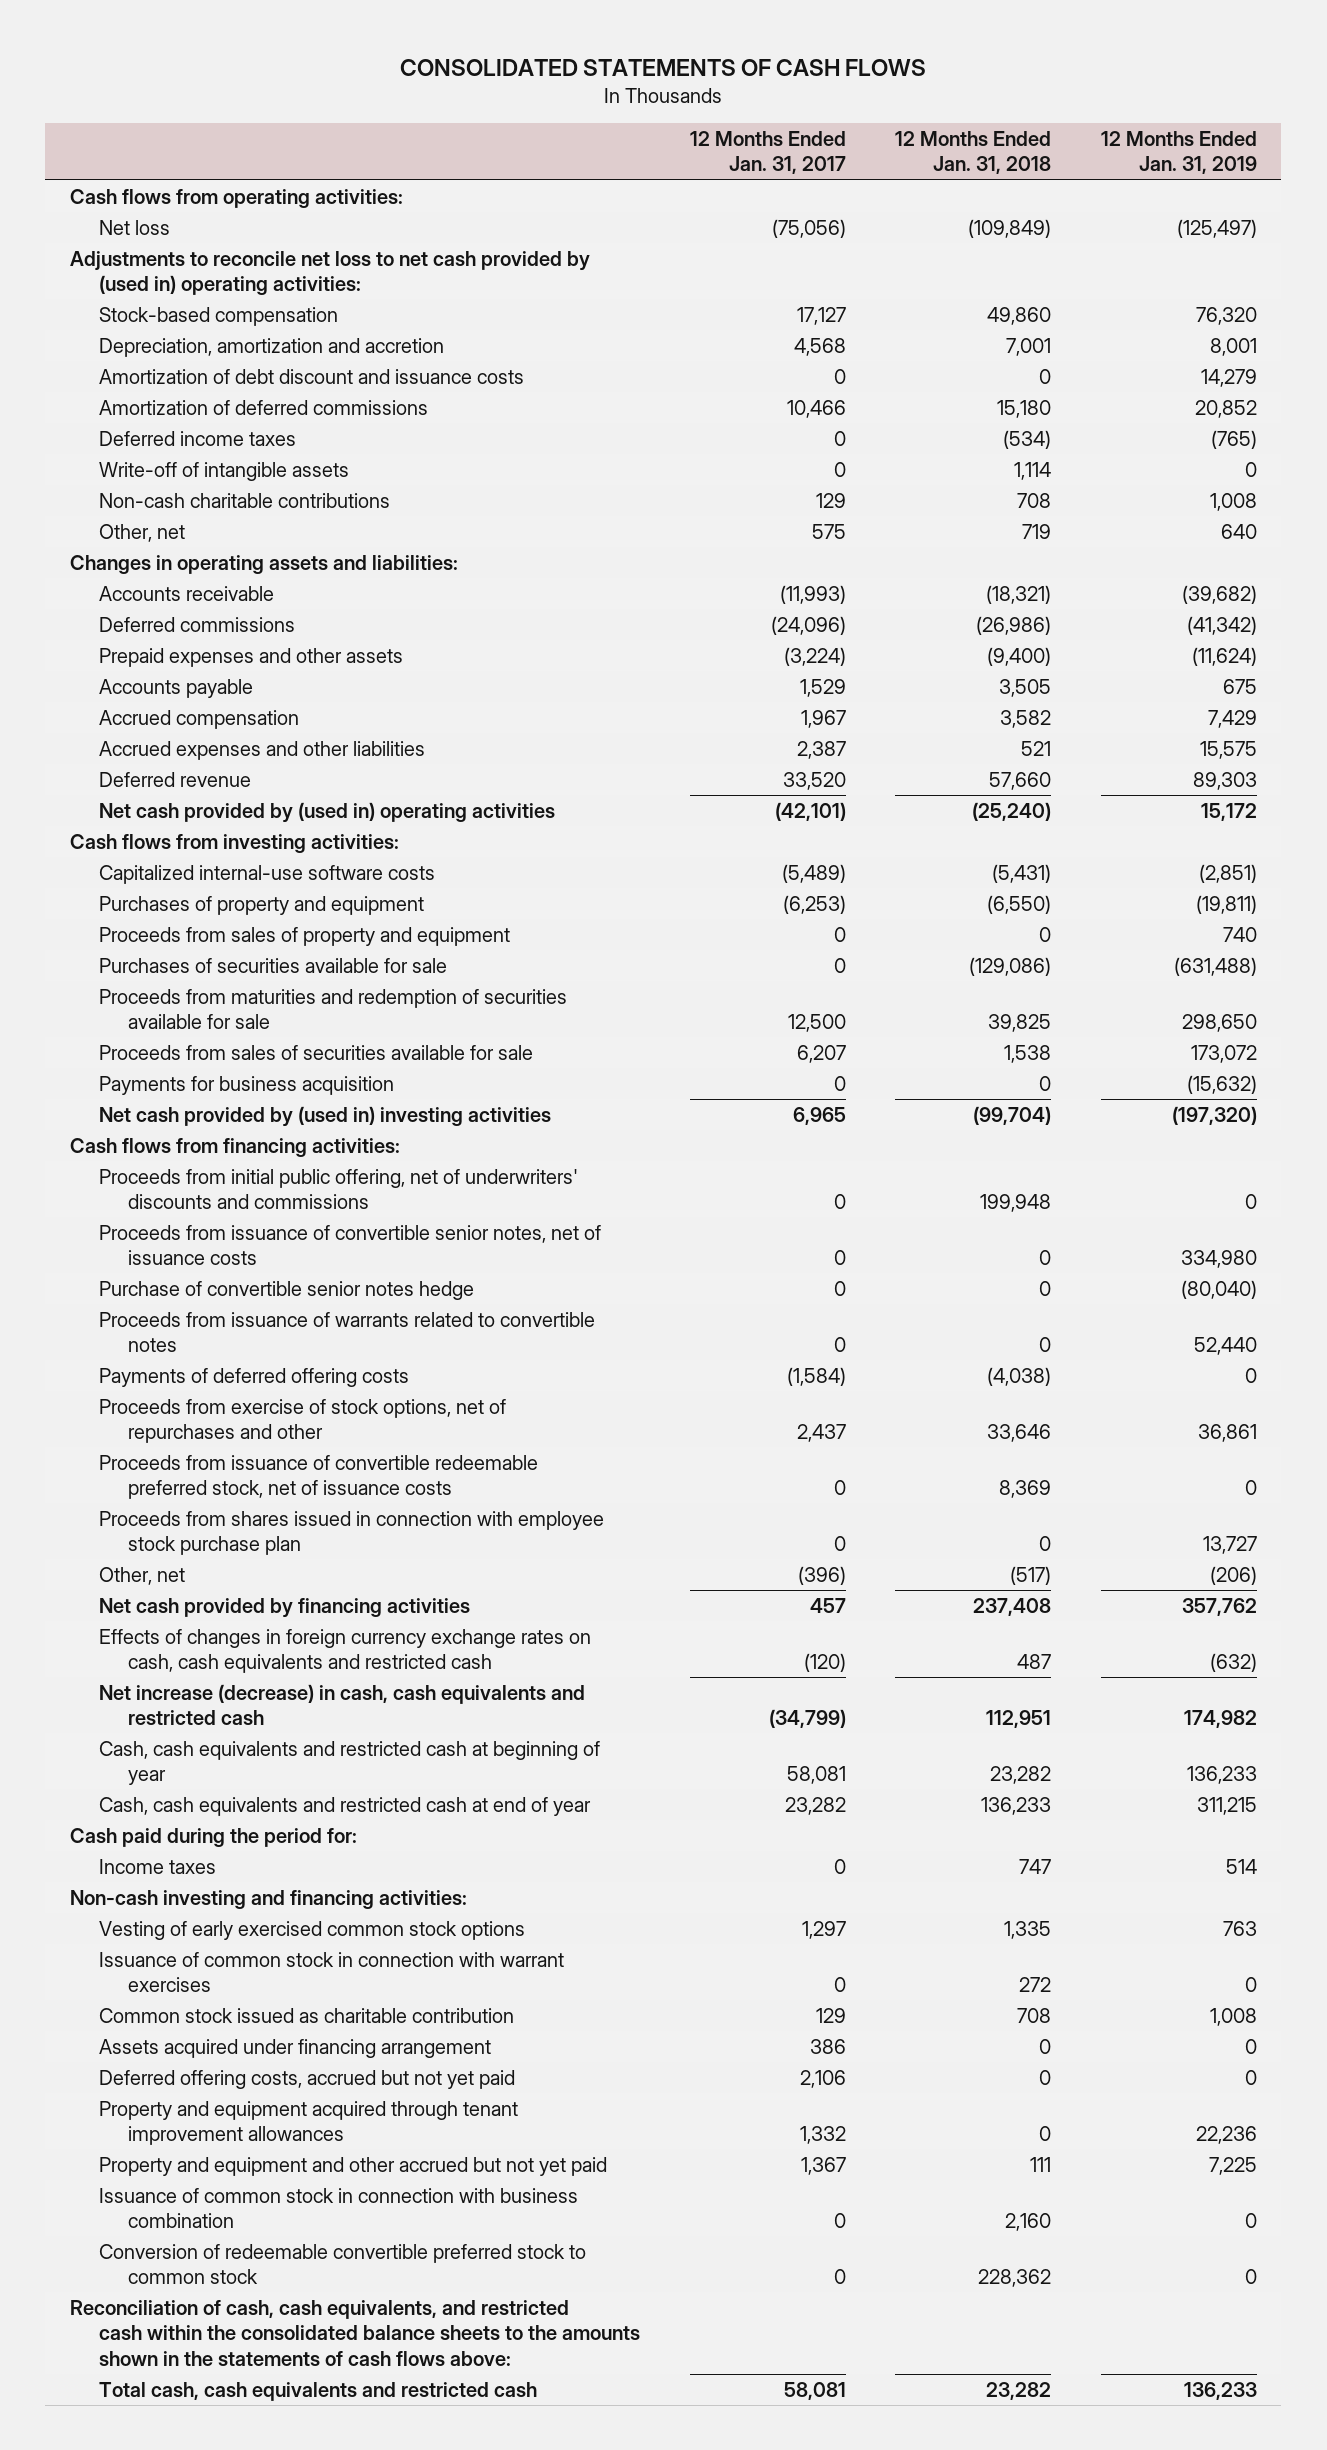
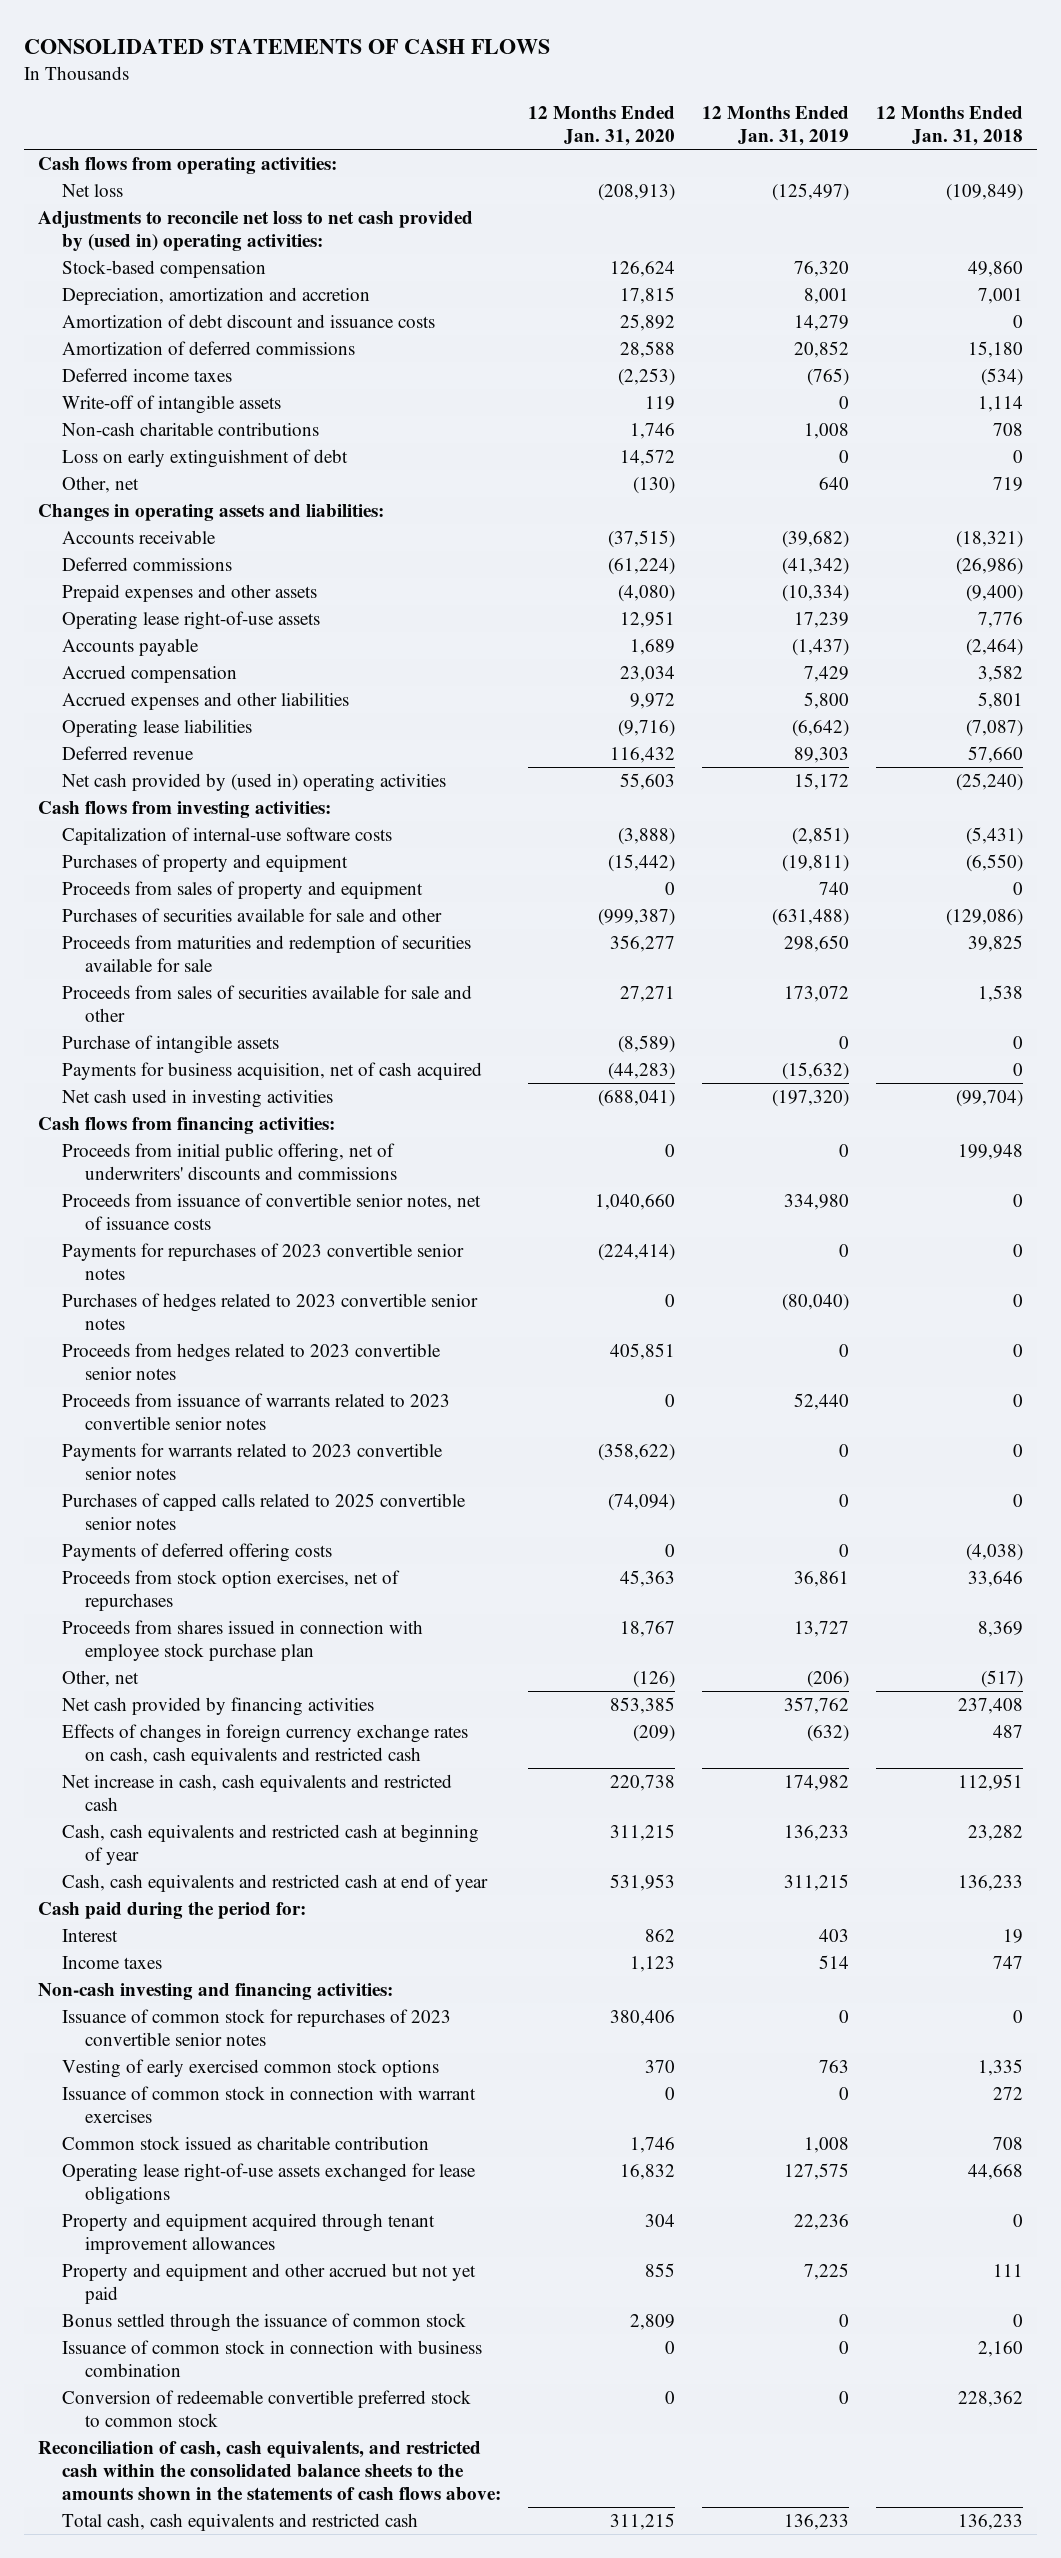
- | 12 Months Ended Jan. 31, 2017 | 12 Months Ended Jan. 31, 2018 | 12 Months Ended Jan. 31, 2019
+ | 12 Months Ended Jan. 31, 2020 | 12 Months Ended Jan. 31, 2019 | 12 Months Ended Jan. 31, 2018
+ Loss on early extinguishment of debt | 14,572 | 0 | 0
- Prepaid expenses and other assets | (3,224) | (9,400) | (11,624)
- Accounts payable | 1,529 | 3,505 | 675
+ Prepaid expenses and other assets | (4,080) | (10,334) | (9,400)
+ Operating lease right-of-use assets | 12,951 | 17,239 | 7,776
+ Accounts payable | 1,689 | (1,437) | (2,464)
- Accrued expenses and other liabilities | 2,387 | 521 | 15,575
+ Accrued expenses and other liabilities | 9,972 | 5,800 | 5,801
+ Operating lease liabilities | (9,716) | (6,642) | (7,087)
- Capitalized internal-use software costs | (5,489) | (5,431) | (2,851)
+ Capitalization of internal-use software costs | (3,888) | (2,851) | (5,431)
- Purchases of securities available for sale | 0 | (129,086) | (631,488)
+ Purchases of securities available for sale and other | (999,387) | (631,488) | (129,086)
- Proceeds from sales of securities available for sale | 6,207 | 1,538 | 173,072
- Payments for business acquisition | 0 | 0 | (15,632)
- Net cash provided by (used in) investing activities | 6,965 | (99,704) | (197,320)
+ Proceeds from sales of securities available for sale and other | 27,271 | 173,072 | 1,538
+ Purchase of intangible assets | (8,589) | 0 | 0
+ Payments for business acquisition, net of cash acquired | (44,283) | (15,632) | 0
+ Net cash used in investing activities | (688,041) | (197,320) | (99,704)
- Purchase of convertible senior notes hedge | 0 | 0 | (80,040)
- Proceeds from issuance of warrants related to convertible notes | 0 | 0 | 52,440
+ Payments for repurchases of 2023 convertible senior notes | (224,414) | 0 | 0
+ Purchases of hedges related to 2023 convertible senior notes | 0 | (80,040) | 0
+ Proceeds from hedges related to 2023 convertible senior notes | 405,851 | 0 | 0
+ Proceeds from issuance of warrants related to 2023 convertible senior notes | 0 | 52,440 | 0
+ Payments for warrants related to 2023 convertible senior notes | (358,622) | 0 | 0
+ Purchases of capped calls related to 2025 convertible senior notes | (74,094) | 0 | 0
- Proceeds from exercise of stock options, net of repurchases and other | 2,437 | 33,646 | 36,861
- Proceeds from issuance of convertible redeemable preferred stock, net of issuance costs | 0 | 8,369 | 0
- Proceeds from shares issued in connection with employee stock purchase plan | 0 | 0 | 13,727
+ Proceeds from stock option exercises, net of repurchases | 45,363 | 36,861 | 33,646
+ Proceeds from shares issued in connection with employee stock purchase plan | 18,767 | 13,727 | 8,369
- Net increase (decrease) in cash, cash equivalents and restricted cash | (34,799) | 112,951 | 174,982
+ Net increase in cash, cash equivalents and restricted cash | 220,738 | 174,982 | 112,951
+ Interest | 862 | 403 | 19
+ Issuance of common stock for repurchases of 2023 convertible senior notes | 380,406 | 0 | 0
- Assets acquired under financing arrangement | 386 | 0 | 0
- Deferred offering costs, accrued but not yet paid | 2,106 | 0 | 0
+ Operating lease right-of-use assets exchanged for lease obligations | 16,832 | 127,575 | 44,668
+ Bonus settled through the issuance of common stock | 2,809 | 0 | 0
- Total cash, cash equivalents and restricted cash | 58,081 | 23,282 | 136,233
+ Total cash, cash equivalents and restricted cash | 311,215 | 136,233 | 136,233

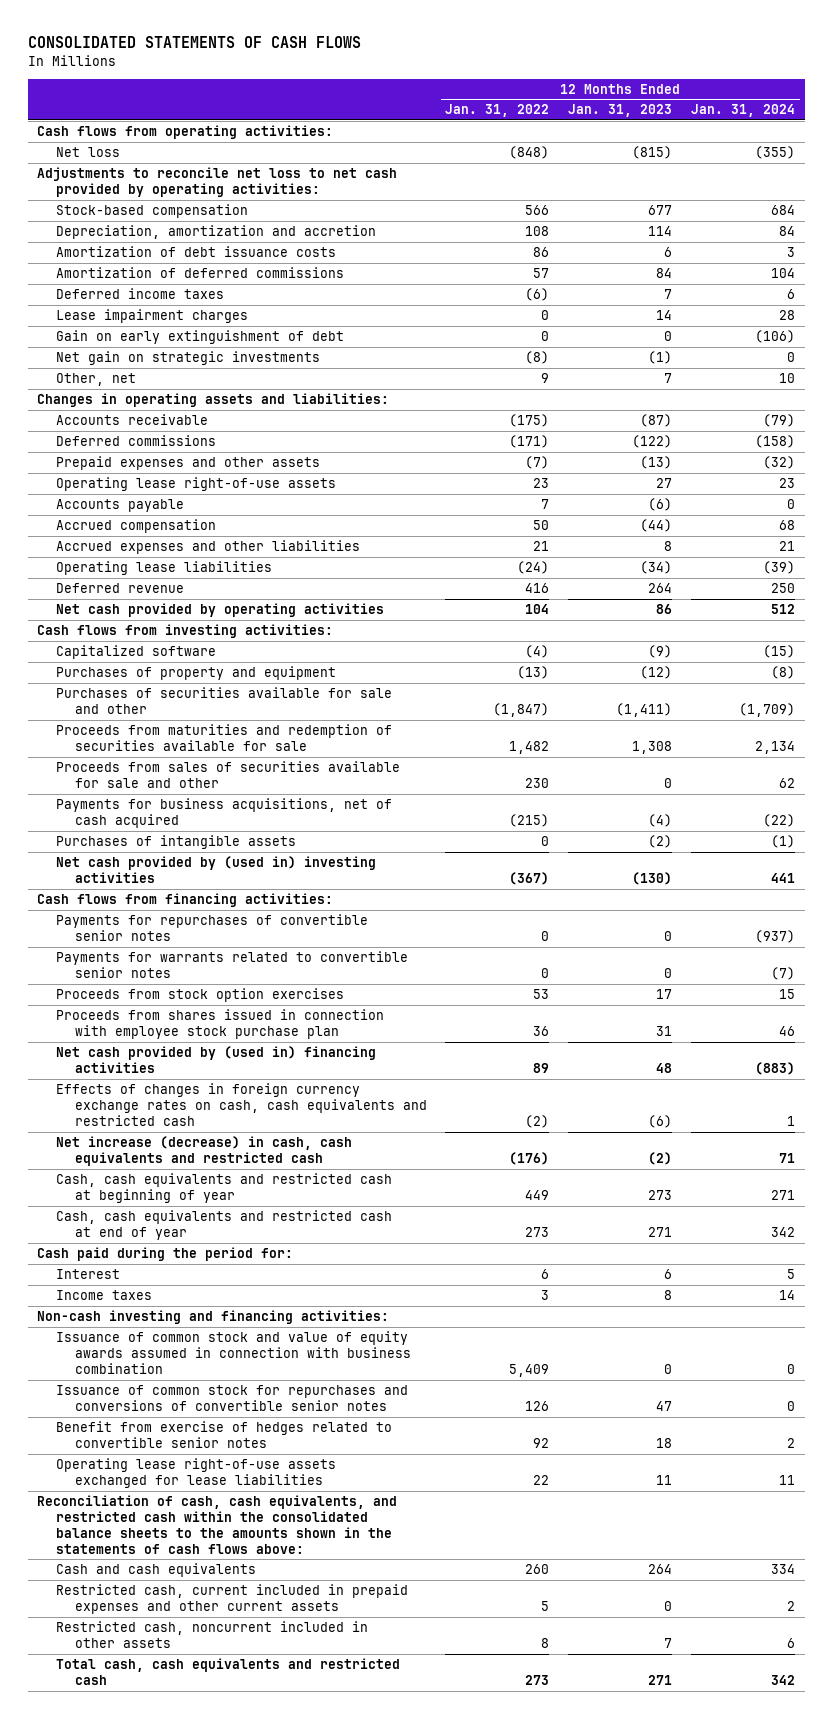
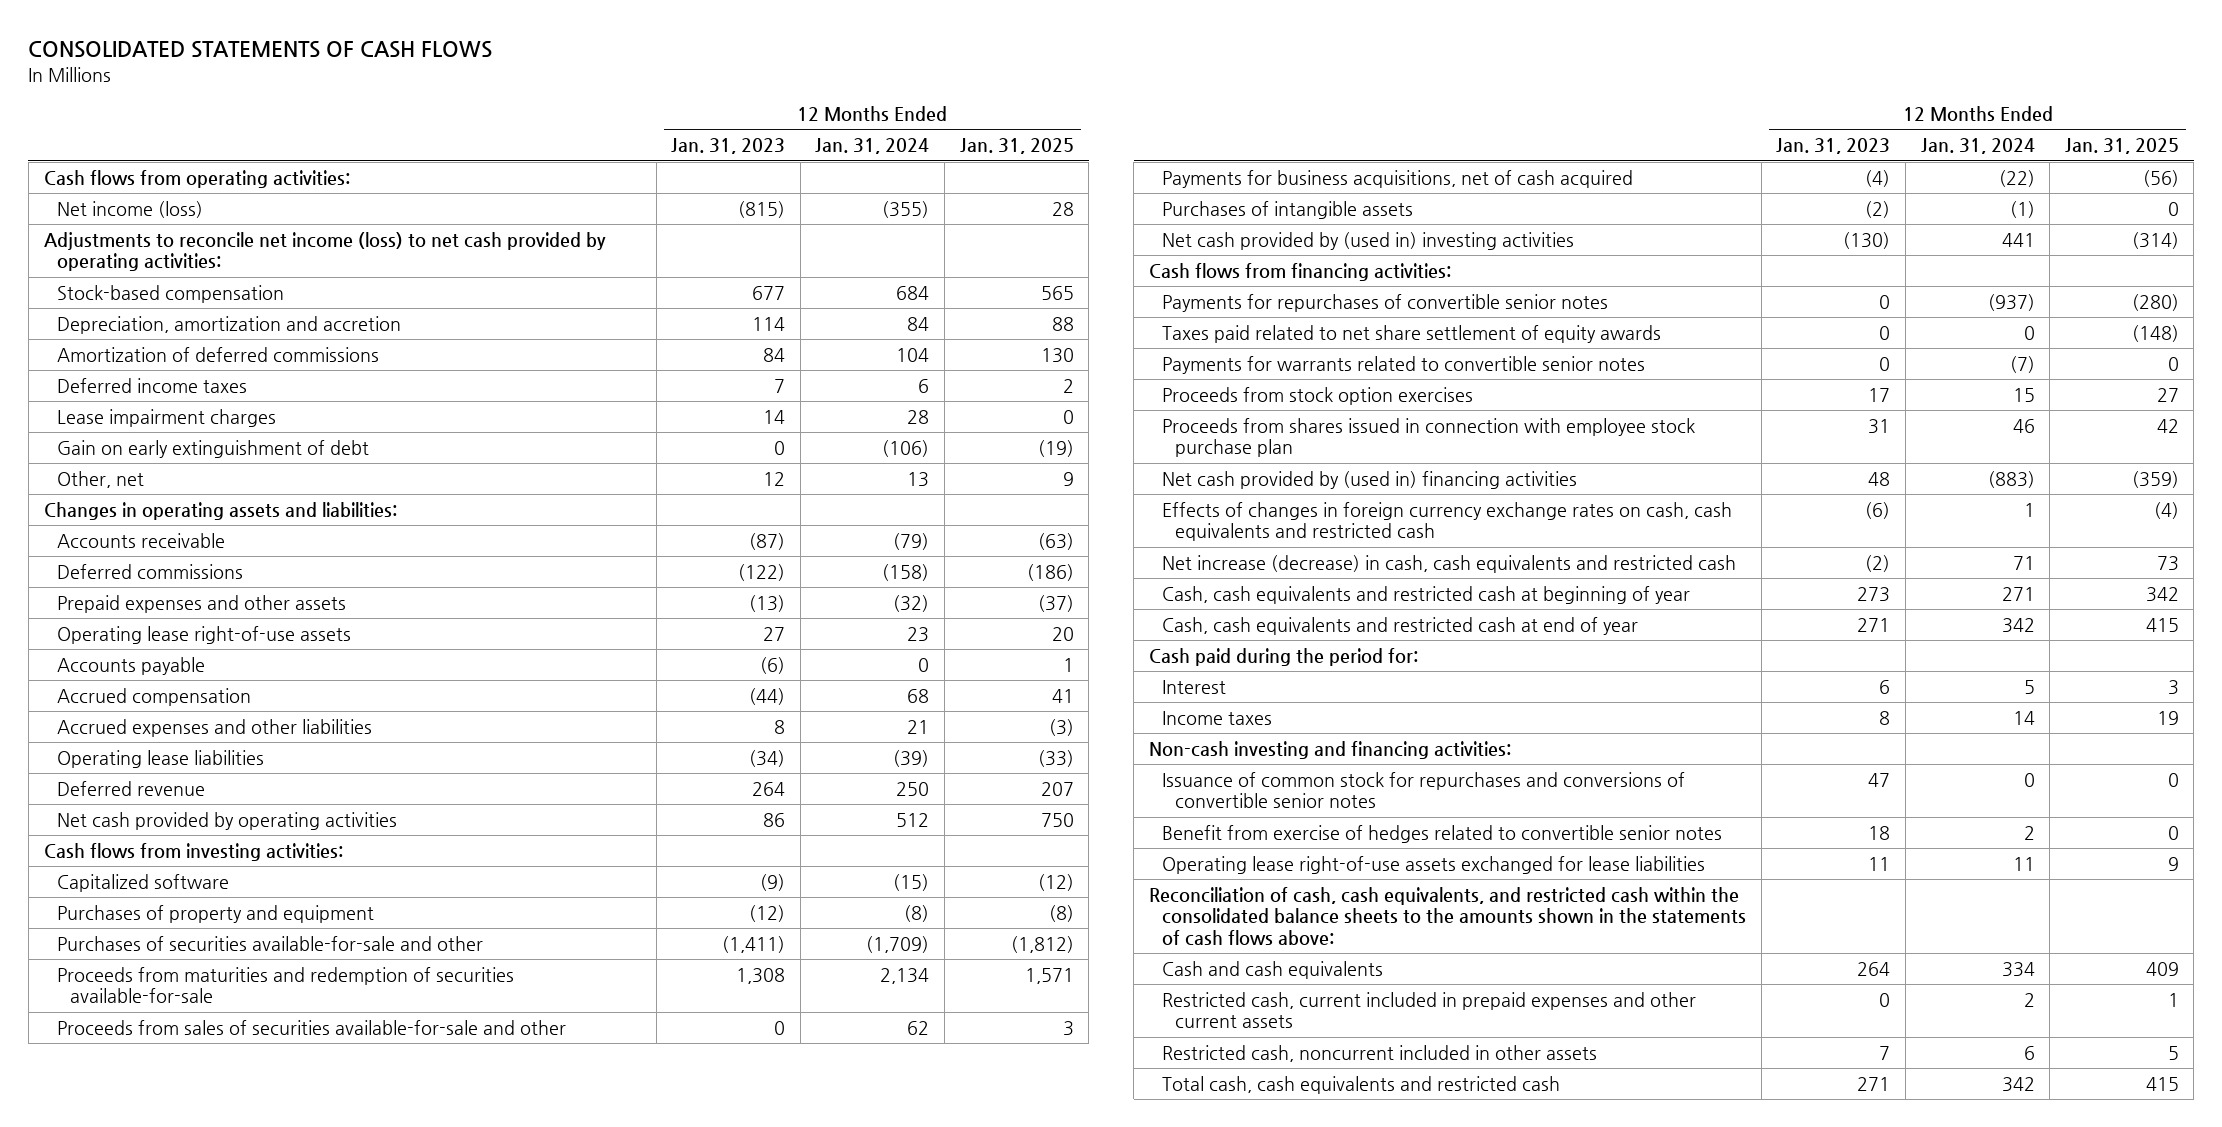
- | 12 Months Ended Jan. 31, 2022 | 12 Months Ended Jan. 31, 2023 | 12 Months Ended Jan. 31, 2024
+ | 12 Months Ended Jan. 31, 2023 | 12 Months Ended Jan. 31, 2024 | 12 Months Ended Jan. 31, 2025
- Net loss | (848) | (815) | (355)
- Adjustments to reconcile net loss to net cash provided by operating activities:
+ Net income (loss) | (815) | (355) | 28
+ Adjustments to reconcile net income (loss) to net cash provided by operating activities:
- Amortization of debt issuance costs | 86 | 6 | 3
- Net gain on strategic investments | (8) | (1) | 0
- Other, net | 9 | 7 | 10
+ Other, net | 12 | 13 | 9
- Purchases of securities available for sale and other | (1,847) | (1,411) | (1,709)
- Proceeds from maturities and redemption of securities available for sale | 1,482 | 1,308 | 2,134
- Proceeds from sales of securities available for sale and other | 230 | 0 | 62
+ Purchases of securities available-for-sale and other | (1,411) | (1,709) | (1,812)
+ Proceeds from maturities and redemption of securities available-for-sale | 1,308 | 2,134 | 1,571
+ Proceeds from sales of securities available-for-sale and other | 0 | 62 | 3
+ Taxes paid related to net share settlement of equity awards | 0 | 0 | (148)
- Issuance of common stock and value of equity awards assumed in connection with business combination | 5,409 | 0 | 0

